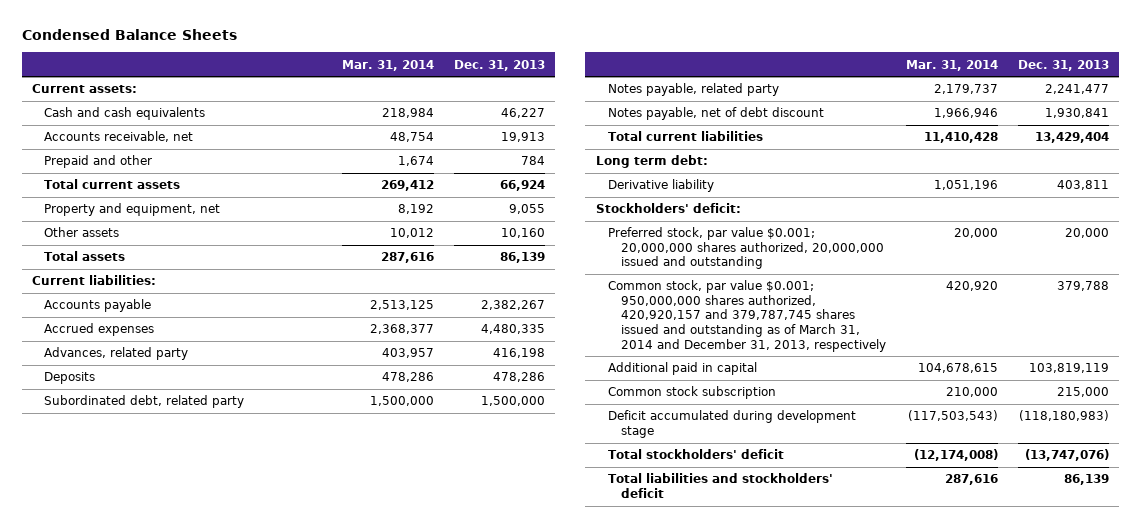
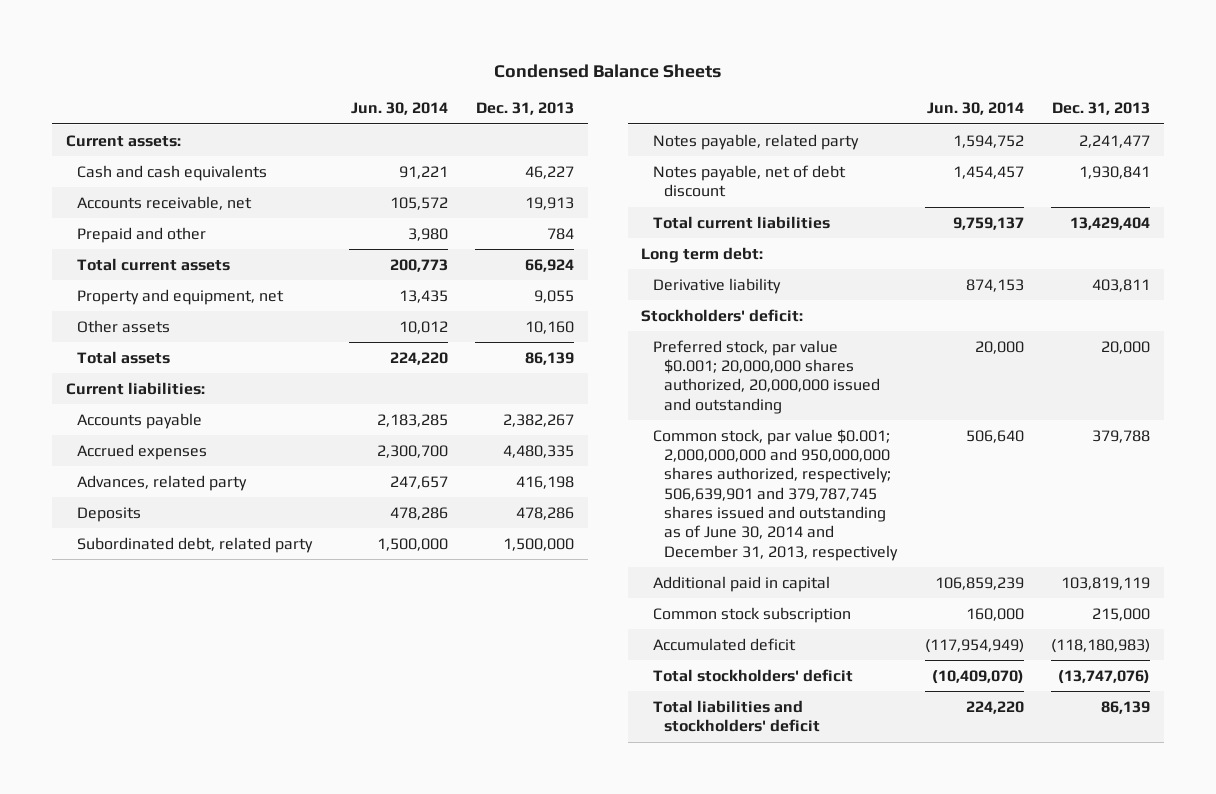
- | Mar. 31, 2014 | Dec. 31, 2013
+ | Jun. 30, 2014 | Dec. 31, 2013
- Common stock, par value $0.001; 950,000,000 shares authorized, 420,920,157 and 379,787,745 shares issued and outstanding as of March 31, 2014 and December 31, 2013, respectively | 420,920 | 379,788
+ Common stock, par value $0.001; 2,000,000,000 and 950,000,000 shares authorized, respectively; 506,639,901 and 379,787,745 shares issued and outstanding as of June 30, 2014 and December 31, 2013, respectively | 506,640 | 379,788
- Deficit accumulated during development stage | (117,503,543) | (118,180,983)
+ Accumulated deficit | (117,954,949) | (118,180,983)

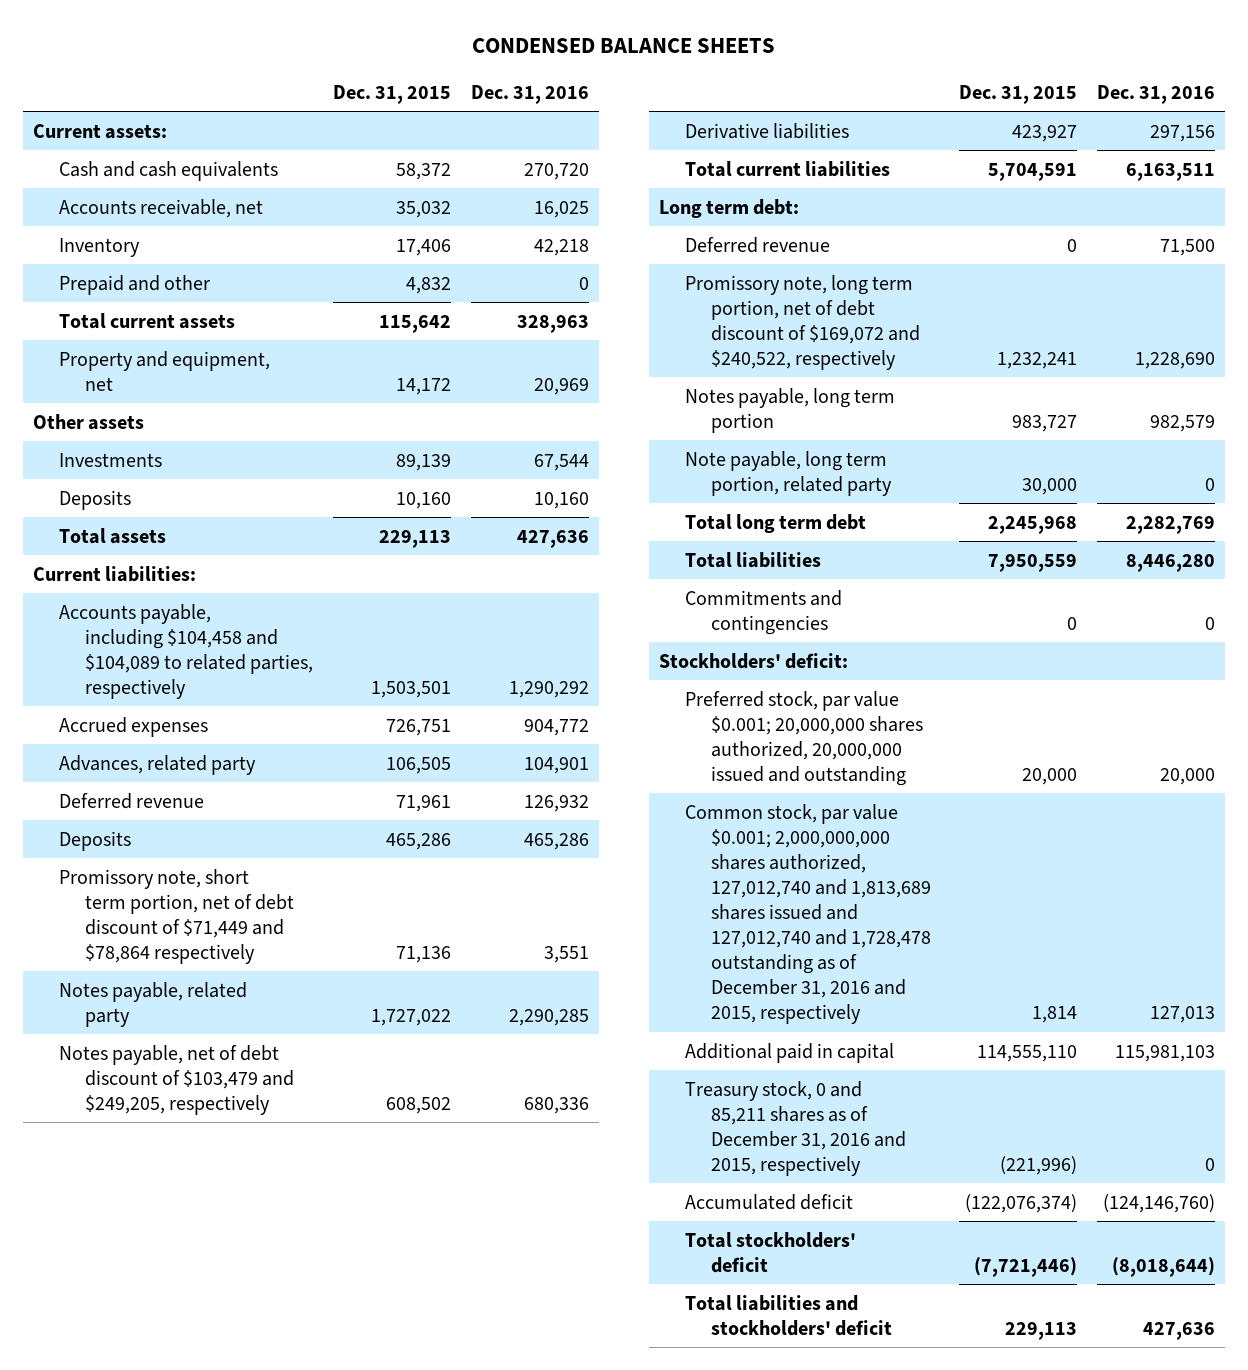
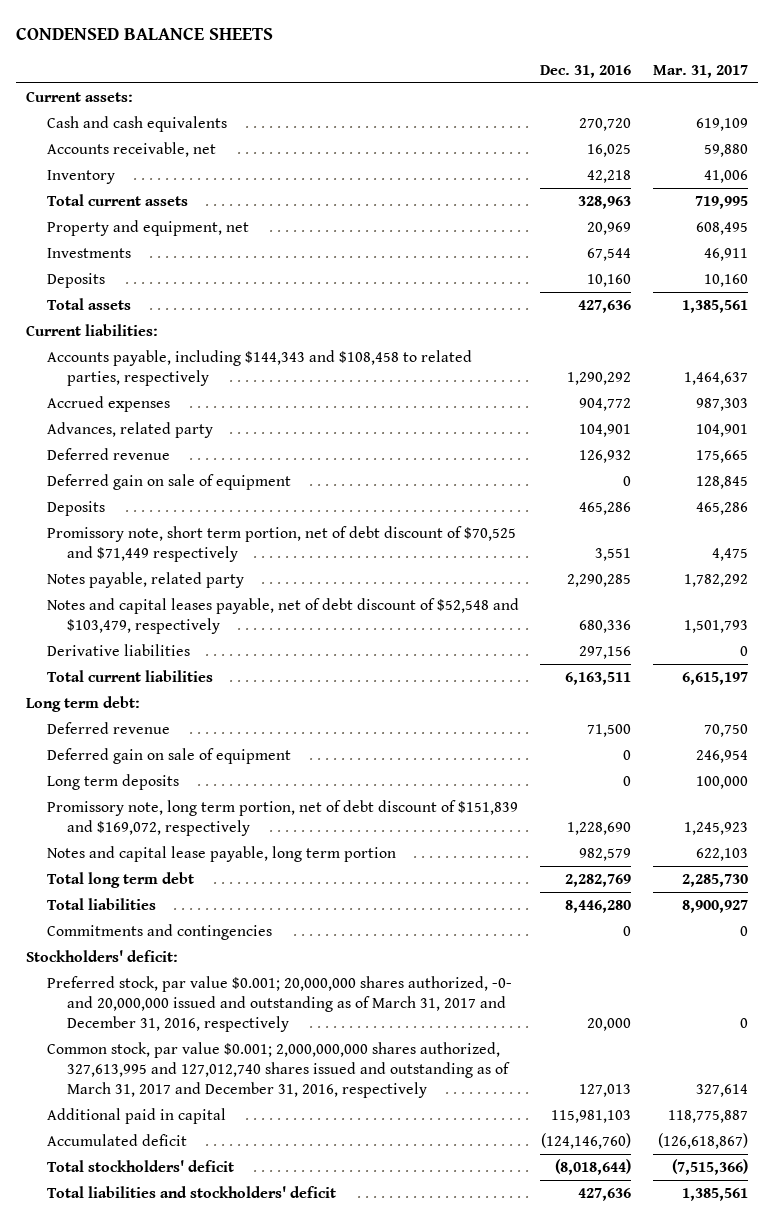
- | Dec. 31, 2015 | Dec. 31, 2016
+ | Dec. 31, 2016 | Mar. 31, 2017
- Prepaid and other | 4,832 | 0
- Other assets
- Accounts payable, including $104,458 and $104,089 to related parties, respectively | 1,503,501 | 1,290,292
+ Accounts payable, including $144,343 and $108,458 to related parties, respectively | 1,290,292 | 1,464,637
+ Deferred gain on sale of equipment | 0 | 128,845
- Promissory note, short term portion, net of debt discount of $71,449 and $78,864 respectively | 71,136 | 3,551
+ Promissory note, short term portion, net of debt discount of $70,525 and $71,449 respectively | 3,551 | 4,475
- Notes payable, net of debt discount of $103,479 and $249,205, respectively | 608,502 | 680,336
+ Notes and capital leases payable, net of debt discount of $52,548 and $103,479, respectively | 680,336 | 1,501,793
- Promissory note, long term portion, net of debt discount of $169,072 and $240,522, respectively | 1,232,241 | 1,228,690
- Notes payable, long term portion | 983,727 | 982,579
- Note payable, long term portion, related party | 30,000 | 0
+ Deferred gain on sale of equipment | 0 | 246,954
+ Long term deposits | 0 | 100,000
+ Promissory note, long term portion, net of debt discount of $151,839 and $169,072, respectively | 1,228,690 | 1,245,923
+ Notes and capital lease payable, long term portion | 982,579 | 622,103
- Preferred stock, par value $0.001; 20,000,000 shares authorized, 20,000,000 issued and outstanding | 20,000 | 20,000
- Common stock, par value $0.001; 2,000,000,000 shares authorized, 127,012,740 and 1,813,689 shares issued and 127,012,740 and 1,728,478 outstanding as of December 31, 2016 and 2015, respectively | 1,814 | 127,013
+ Preferred stock, par value $0.001; 20,000,000 shares authorized, -0- and 20,000,000 issued and outstanding as of March 31, 2017 and December 31, 2016, respectively | 20,000 | 0
+ Common stock, par value $0.001; 2,000,000,000 shares authorized, 327,613,995 and 127,012,740 shares issued and outstanding as of March 31, 2017 and December 31, 2016, respectively | 127,013 | 327,614
- Treasury stock, 0 and 85,211 shares as of December 31, 2016 and 2015, respectively | (221,996) | 0

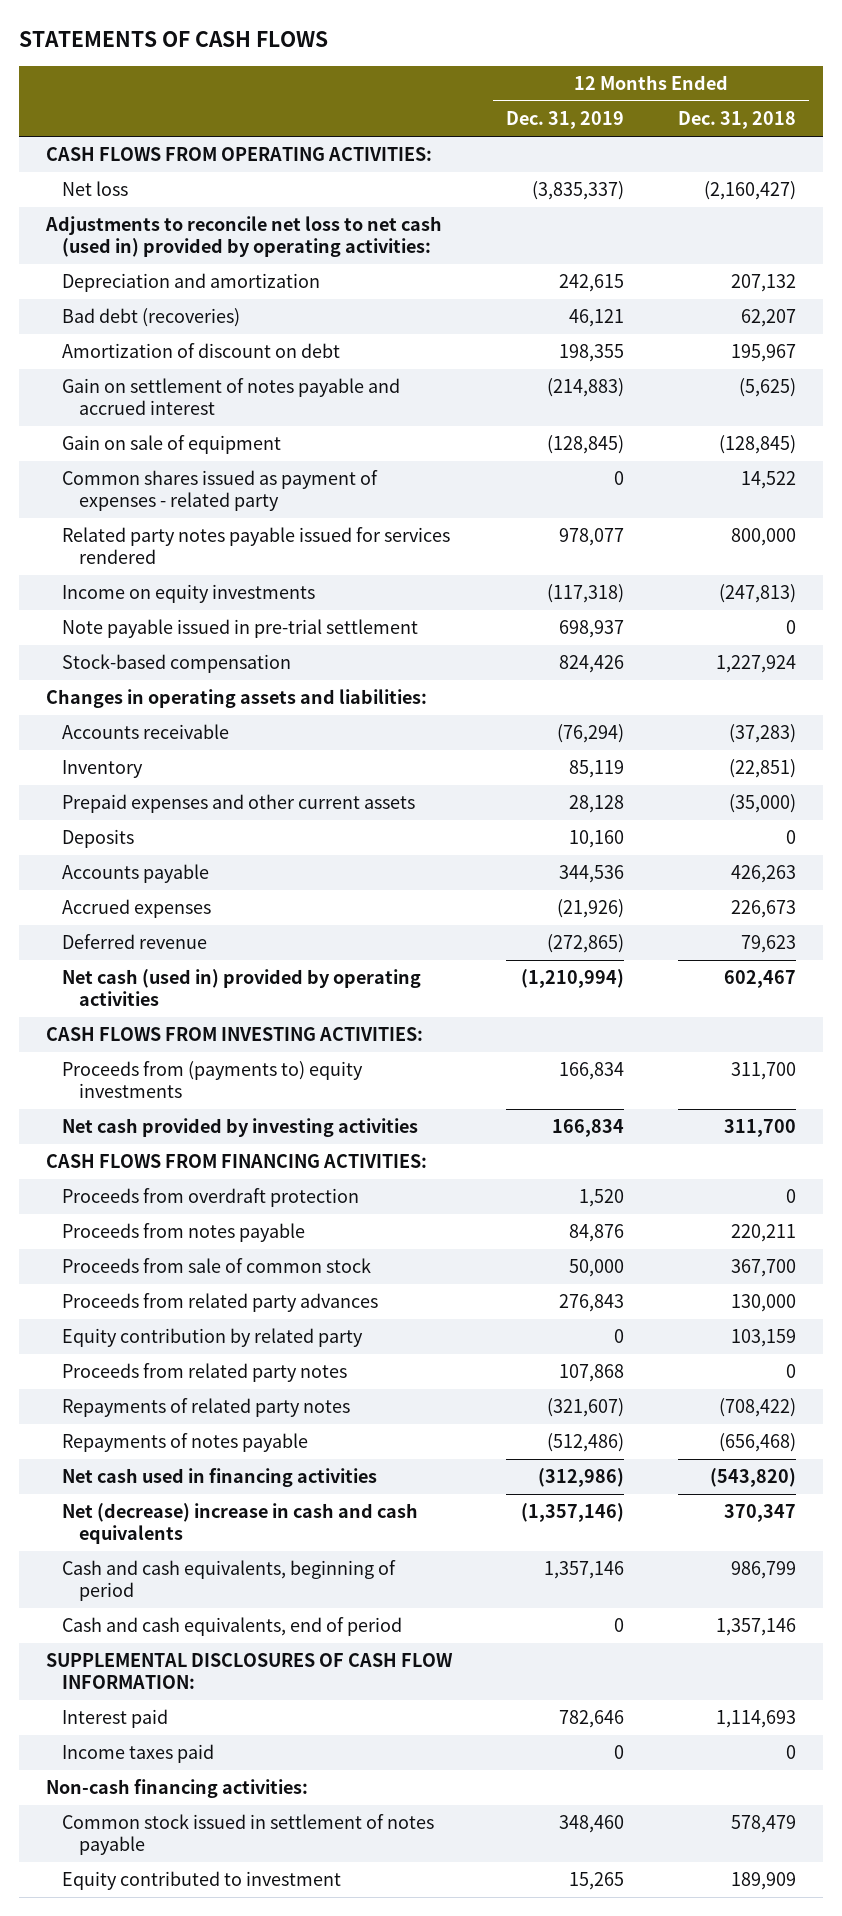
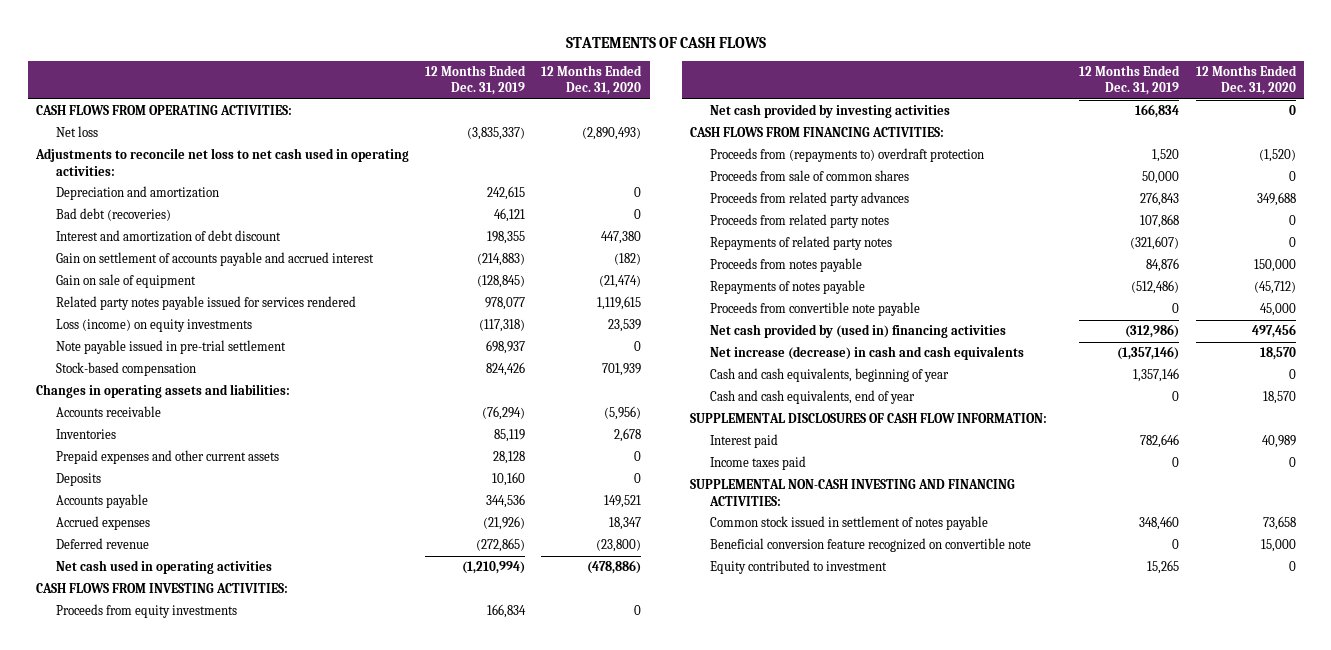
- | 12 Months Ended Dec. 31, 2019 | 12 Months Ended Dec. 31, 2018
+ | 12 Months Ended Dec. 31, 2019 | 12 Months Ended Dec. 31, 2020
- Adjustments to reconcile net loss to net cash (used in) provided by operating activities:
+ Adjustments to reconcile net loss to net cash used in operating activities:
- Amortization of discount on debt | 198,355 | 195,967
- Gain on settlement of notes payable and accrued interest | (214,883) | (5,625)
+ Interest and amortization of debt discount | 198,355 | 447,380
+ Gain on settlement of accounts payable and accrued interest | (214,883) | (182)
- Common shares issued as payment of expenses - related party | 0 | 14,522
- Income on equity investments | (117,318) | (247,813)
+ Loss (income) on equity investments | (117,318) | 23,539
- Inventory | 85,119 | (22,851)
+ Inventories | 85,119 | 2,678
- Net cash (used in) provided by operating activities | (1,210,994) | 602,467
+ Net cash used in operating activities | (1,210,994) | (478,886)
- Proceeds from (payments to) equity investments | 166,834 | 311,700
+ Proceeds from equity investments | 166,834 | 0
- Proceeds from overdraft protection | 1,520 | 0
- Proceeds from sale of common stock | 50,000 | 367,700
+ Proceeds from (repayments to) overdraft protection | 1,520 | (1,520)
+ Proceeds from sale of common shares | 50,000 | 0
- Equity contribution by related party | 0 | 103,159
moved down: Proceeds from notes payable | 84,876 | 150,000
- Net cash used in financing activities | (312,986) | (543,820)
- Net (decrease) increase in cash and cash equivalents | (1,357,146) | 370,347
- Cash and cash equivalents, beginning of period | 1,357,146 | 986,799
- Cash and cash equivalents, end of period | 0 | 1,357,146
+ Proceeds from convertible note payable | 0 | 45,000
+ Net cash provided by (used in) financing activities | (312,986) | 497,456
+ Net increase (decrease) in cash and cash equivalents | (1,357,146) | 18,570
+ Cash and cash equivalents, beginning of year | 1,357,146 | 0
+ Cash and cash equivalents, end of year | 0 | 18,570
- Non-cash financing activities:
+ SUPPLEMENTAL NON-CASH INVESTING AND FINANCING ACTIVITIES:
+ Beneficial conversion feature recognized on convertible note | 0 | 15,000

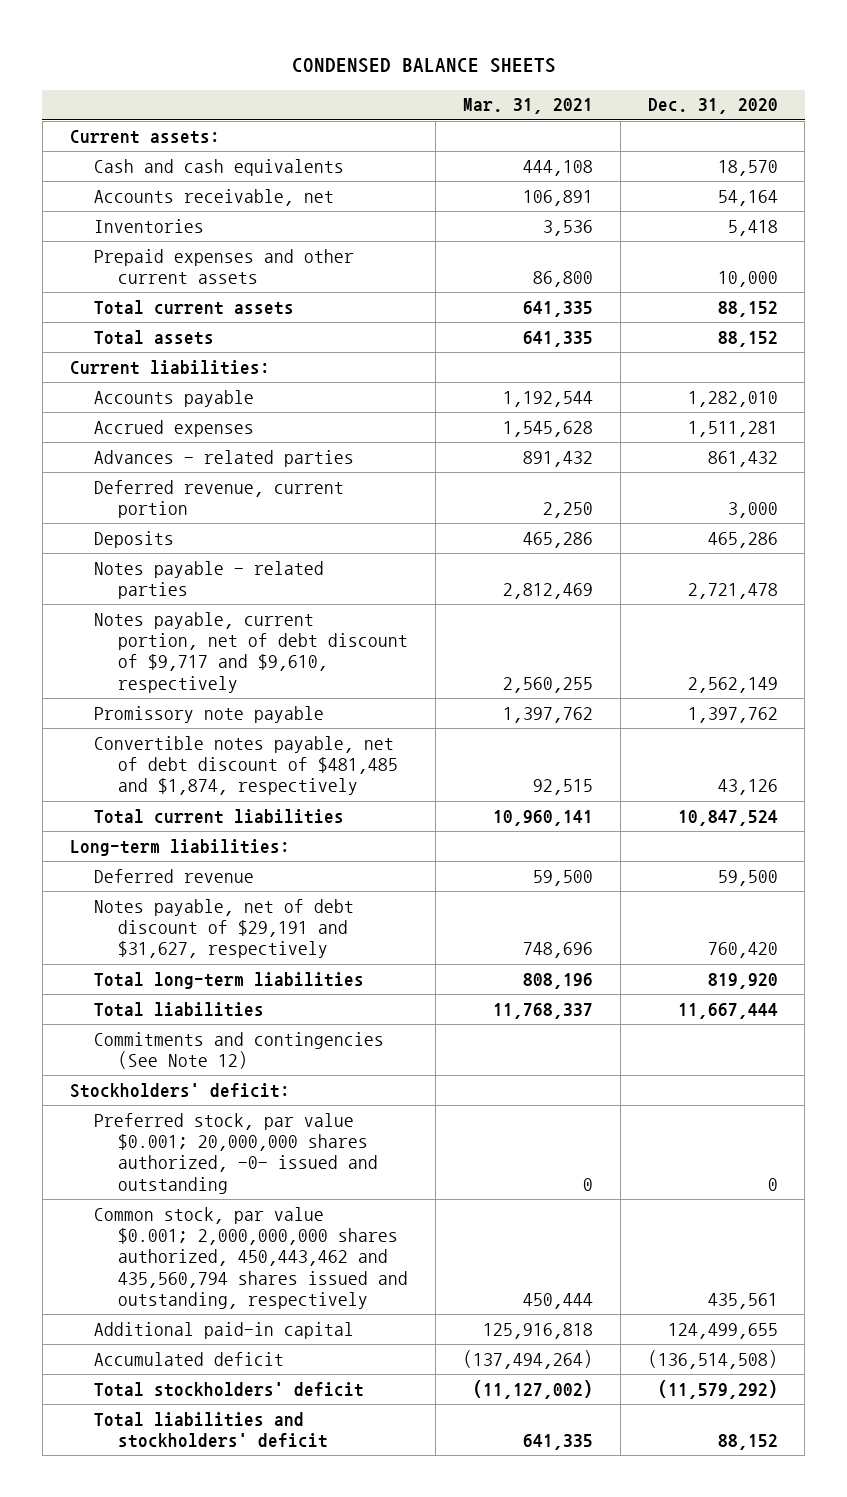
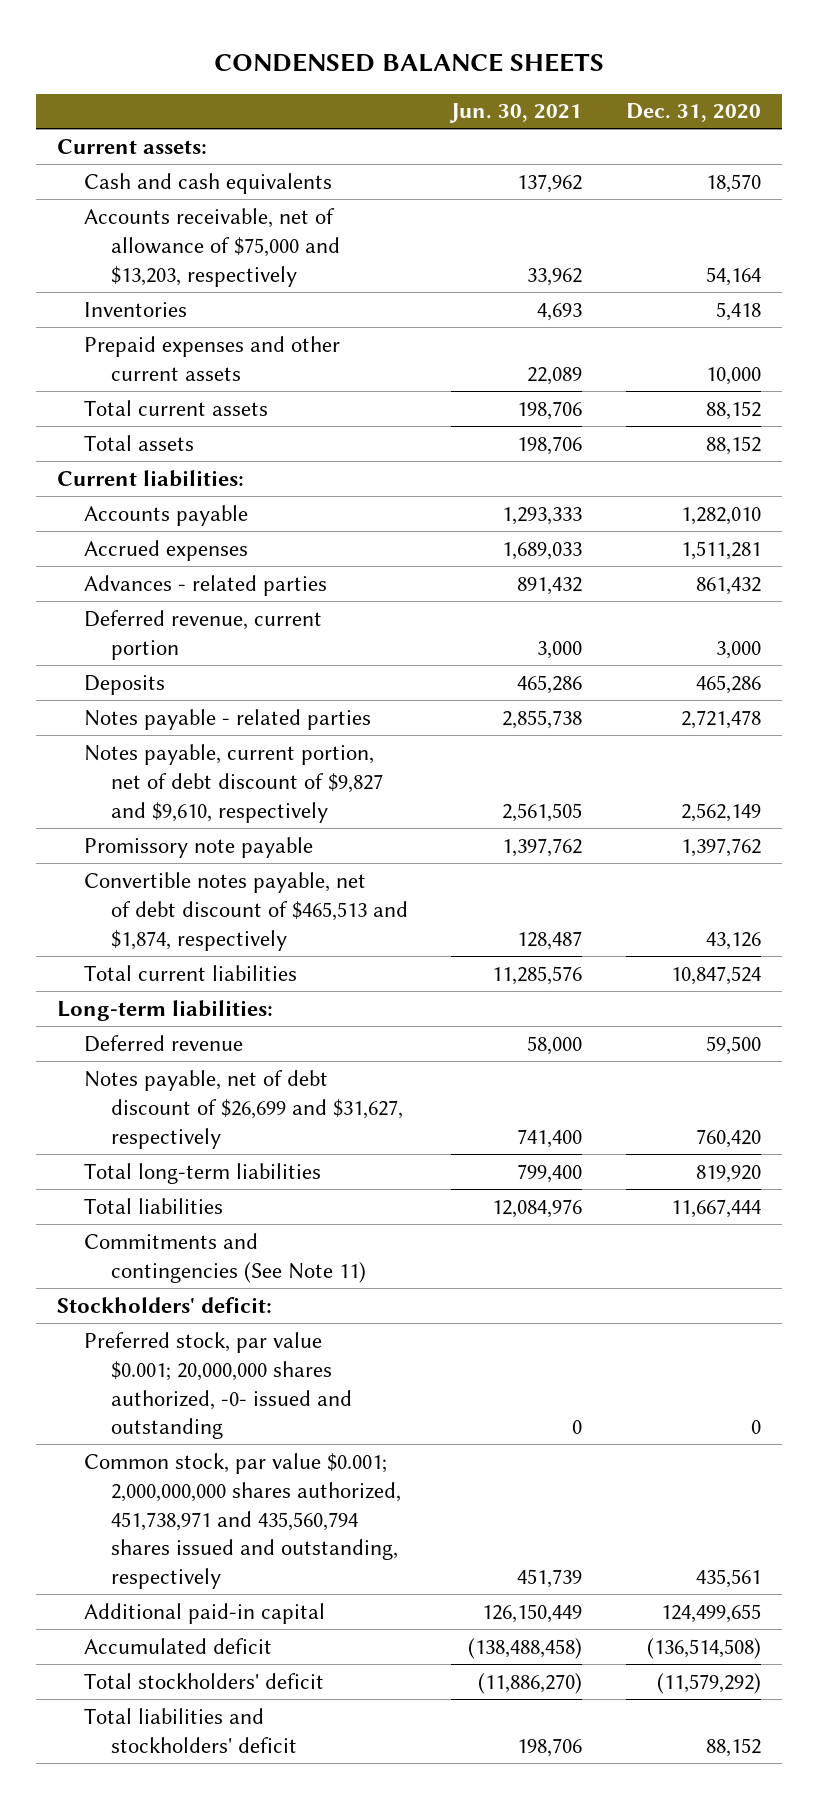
- | Mar. 31, 2021 | Dec. 31, 2020
+ | Jun. 30, 2021 | Dec. 31, 2020
- Accounts receivable, net | 106,891 | 54,164
+ Accounts receivable, net of allowance of $75,000 and $13,203, respectively | 33,962 | 54,164
- Notes payable, current portion, net of debt discount of $9,717 and $9,610, respectively | 2,560,255 | 2,562,149
+ Notes payable, current portion, net of debt discount of $9,827 and $9,610, respectively | 2,561,505 | 2,562,149
- Convertible notes payable, net of debt discount of $481,485 and $1,874, respectively | 92,515 | 43,126
+ Convertible notes payable, net of debt discount of $465,513 and $1,874, respectively | 128,487 | 43,126
- Notes payable, net of debt discount of $29,191 and $31,627, respectively | 748,696 | 760,420
+ Notes payable, net of debt discount of $26,699 and $31,627, respectively | 741,400 | 760,420
- Commitments and contingencies (See Note 12)
+ Commitments and contingencies (See Note 11)
- Common stock, par value $0.001; 2,000,000,000 shares authorized, 450,443,462 and 435,560,794 shares issued and outstanding, respectively | 450,444 | 435,561
+ Common stock, par value $0.001; 2,000,000,000 shares authorized, 451,738,971 and 435,560,794 shares issued and outstanding, respectively | 451,739 | 435,561

